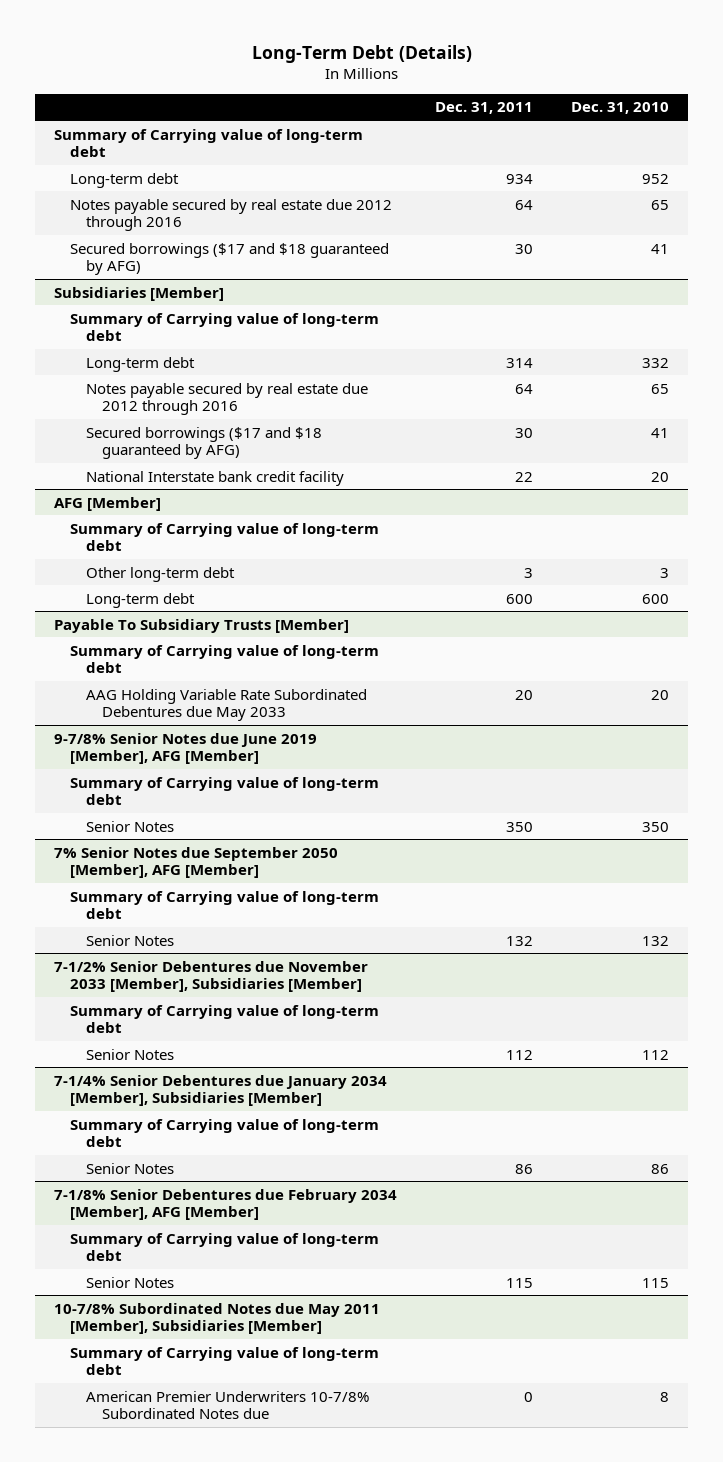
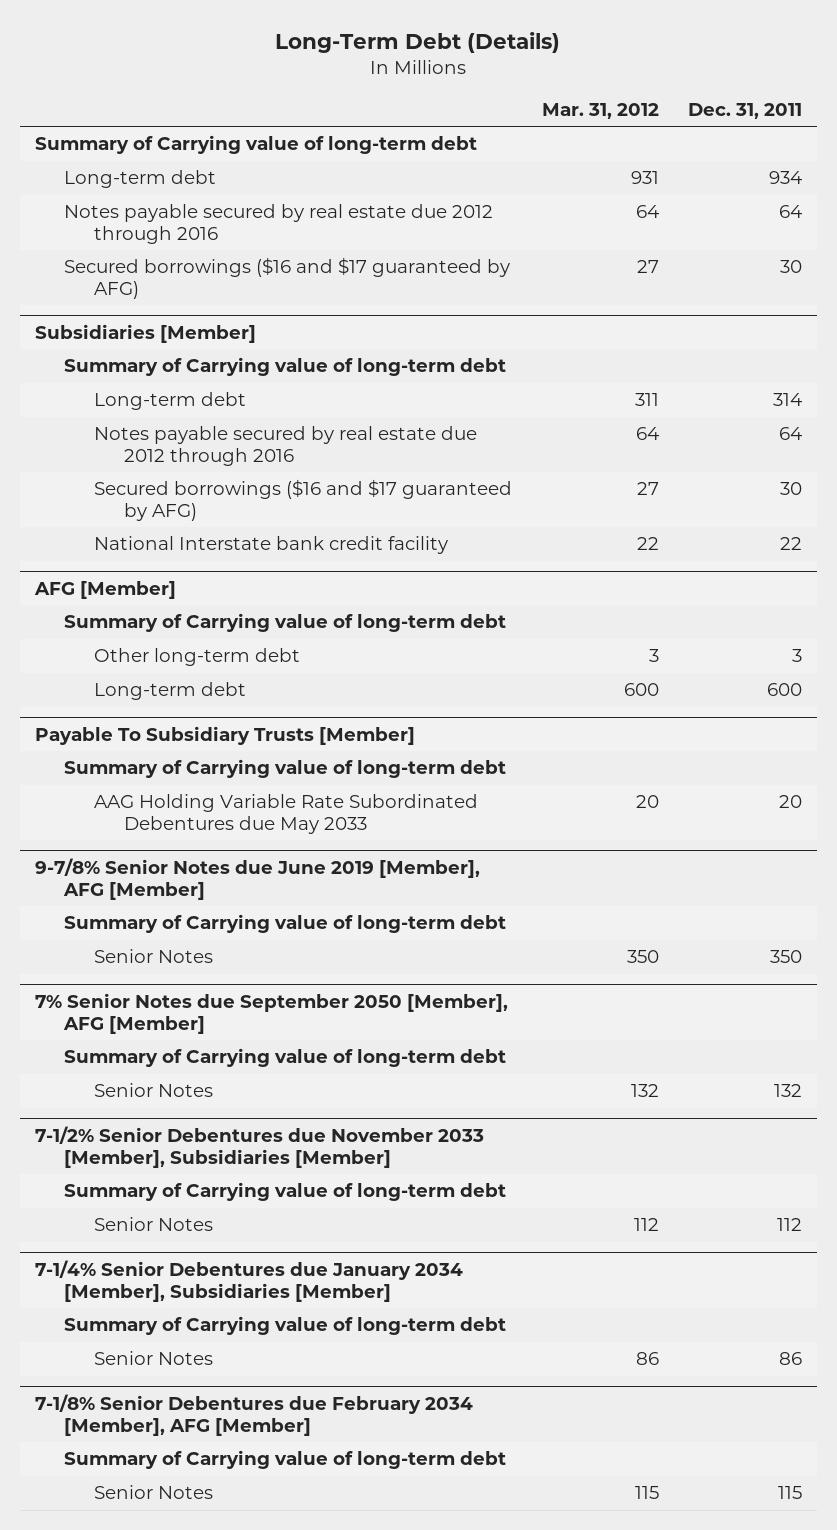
- | Dec. 31, 2011 | Dec. 31, 2010
+ | Mar. 31, 2012 | Dec. 31, 2011
- Secured borrowings ($17 and $18 guaranteed by AFG) | 30 | 41
+ Secured borrowings ($16 and $17 guaranteed by AFG) | 27 | 30
@ Subsidiaries [Member]
- Secured borrowings ($17 and $18 guaranteed by AFG) | 30 | 41
+ Secured borrowings ($16 and $17 guaranteed by AFG) | 27 | 30
- 10-7/8% Subordinated Notes due May 2011 [Member], Subsidiaries [Member]
- Summary of Carrying value of long-term debt
- American Premier Underwriters 10-7/8% Subordinated Notes due | 0 | 8

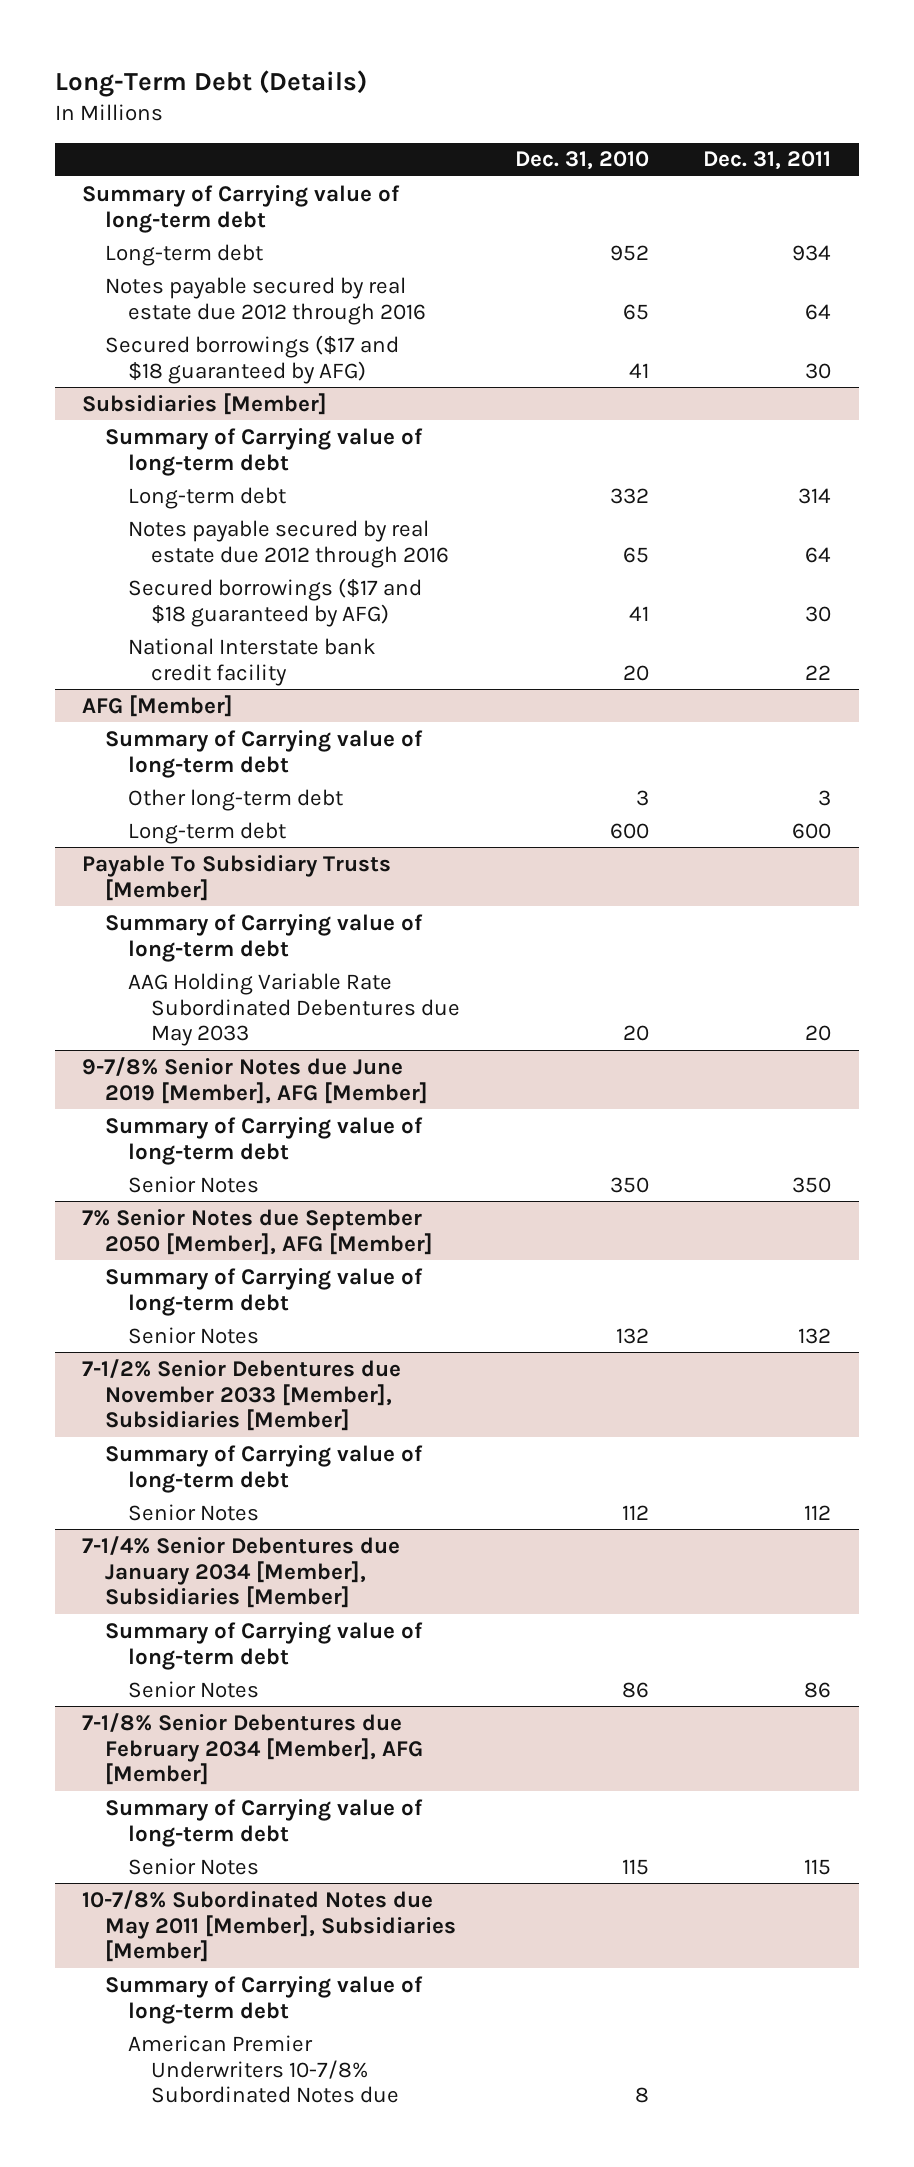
- | Mar. 31, 2012 | Dec. 31, 2011
+ | Dec. 31, 2010 | Dec. 31, 2011
- Secured borrowings ($16 and $17 guaranteed by AFG) | 27 | 30
+ Secured borrowings ($17 and $18 guaranteed by AFG) | 41 | 30
@ Subsidiaries [Member]
- Secured borrowings ($16 and $17 guaranteed by AFG) | 27 | 30
+ Secured borrowings ($17 and $18 guaranteed by AFG) | 41 | 30
+ 10-7/8% Subordinated Notes due May 2011 [Member], Subsidiaries [Member]
+ Summary of Carrying value of long-term debt
+ American Premier Underwriters 10-7/8% Subordinated Notes due | 8 |

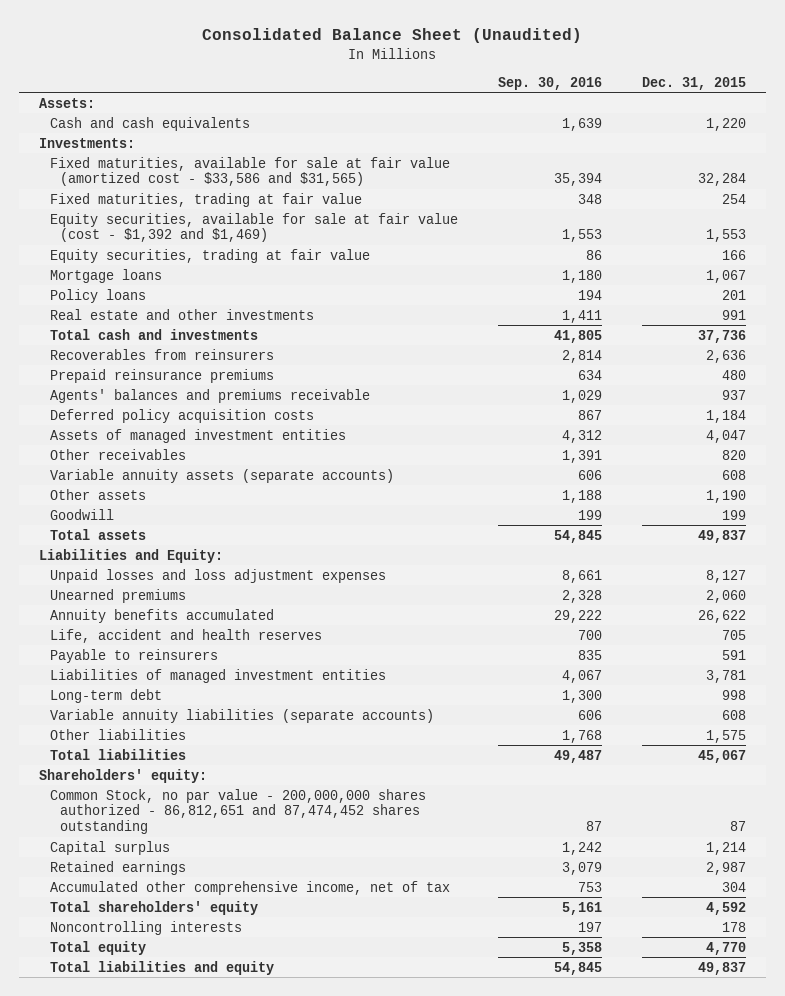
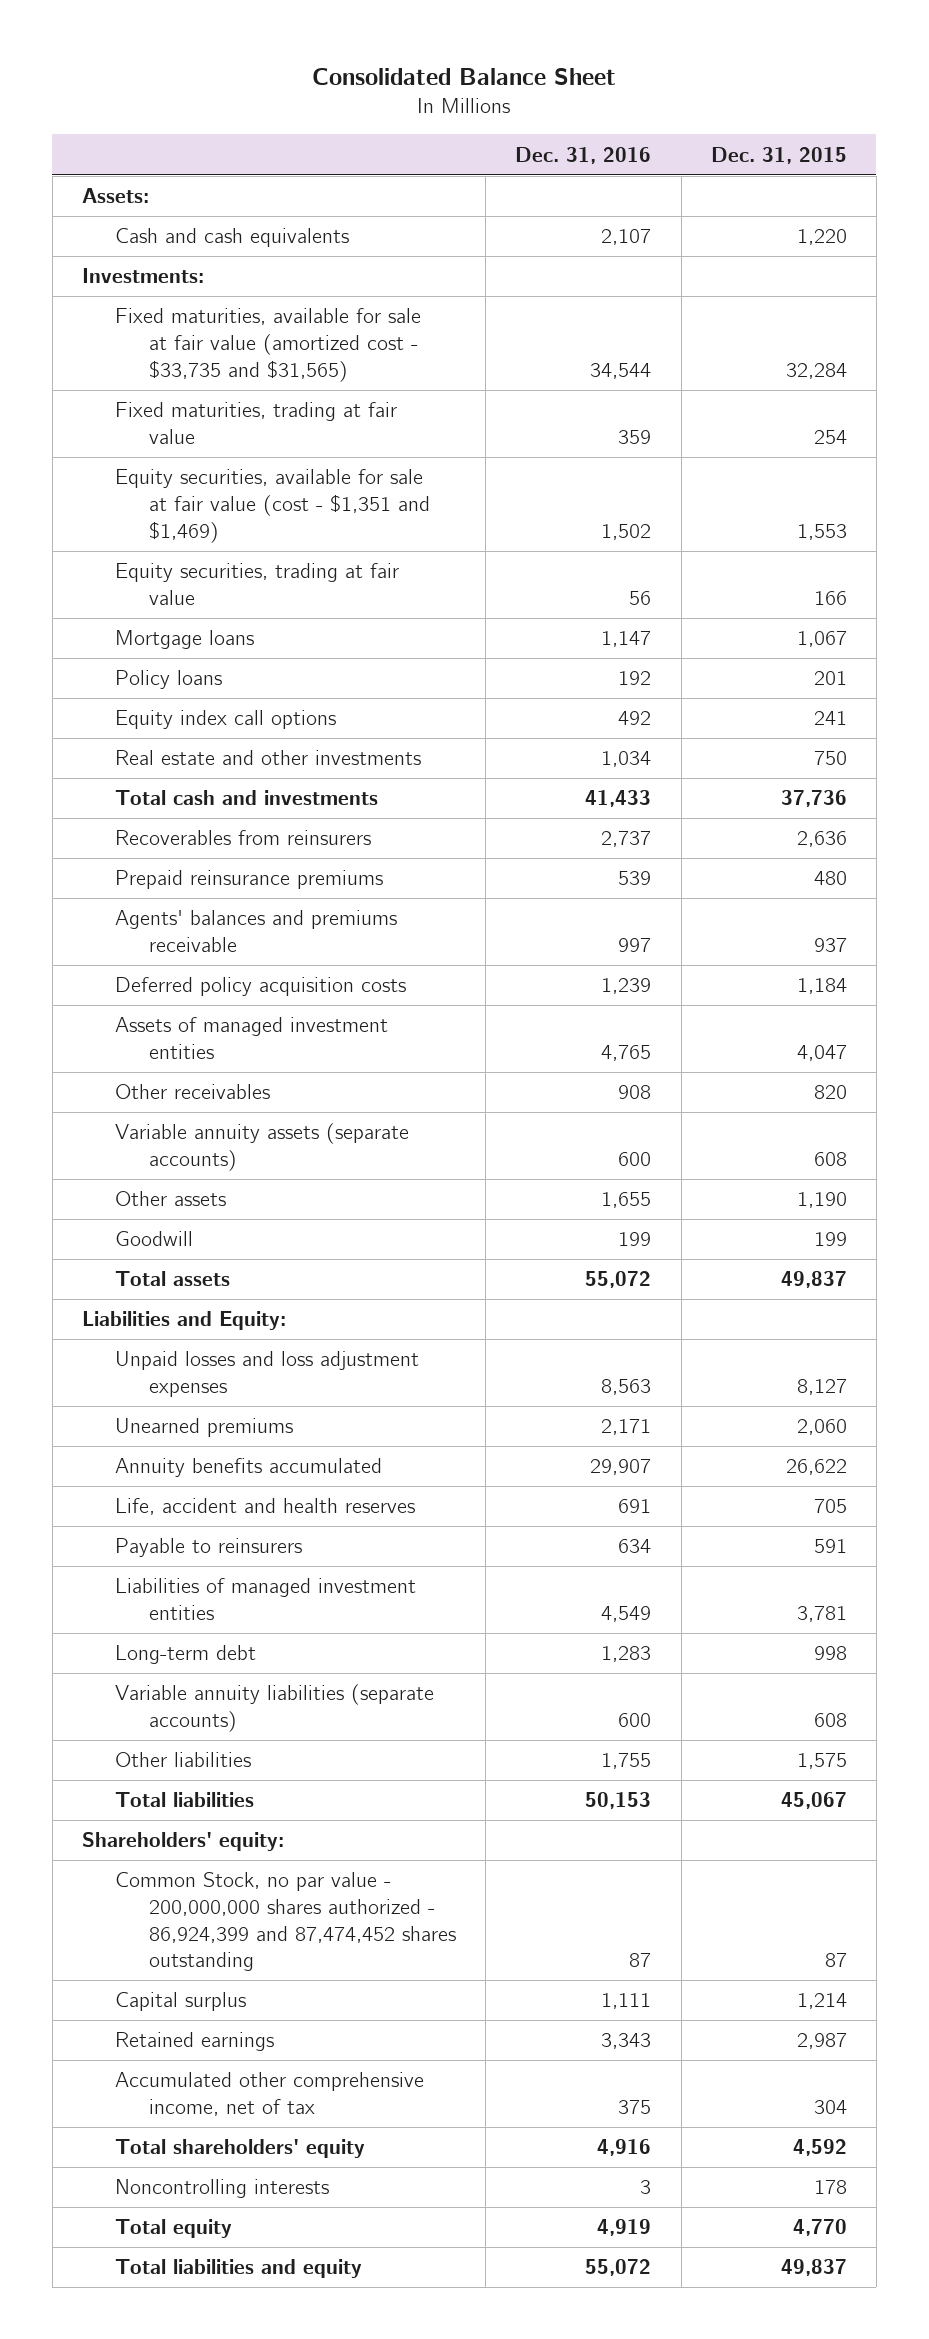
- Consolidated Balance Sheet (Unaudited)
+ Consolidated Balance Sheet
- | Sep. 30, 2016 | Dec. 31, 2015
+ | Dec. 31, 2016 | Dec. 31, 2015
- Fixed maturities, available for sale at fair value (amortized cost - $33,586 and $31,565) | 35,394 | 32,284
+ Fixed maturities, available for sale at fair value (amortized cost - $33,735 and $31,565) | 34,544 | 32,284
- Equity securities, available for sale at fair value (cost - $1,392 and $1,469) | 1,553 | 1,553
+ Equity securities, available for sale at fair value (cost - $1,351 and $1,469) | 1,502 | 1,553
- Real estate and other investments | 1,411 | 991
+ Equity index call options | 492 | 241
+ Real estate and other investments | 1,034 | 750
- Common Stock, no par value - 200,000,000 shares authorized - 86,812,651 and 87,474,452 shares outstanding | 87 | 87
+ Common Stock, no par value - 200,000,000 shares authorized - 86,924,399 and 87,474,452 shares outstanding | 87 | 87

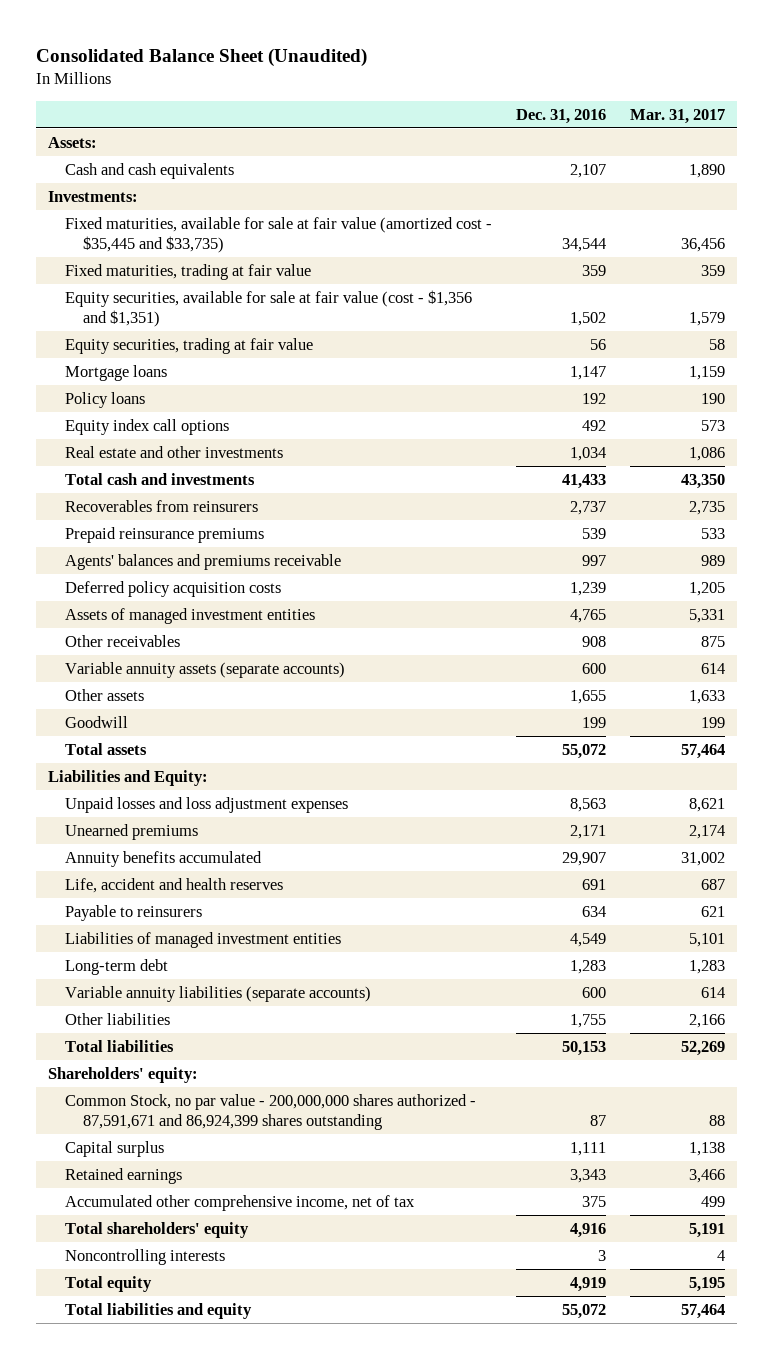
- Consolidated Balance Sheet
+ Consolidated Balance Sheet (Unaudited)
- | Dec. 31, 2016 | Dec. 31, 2015
+ | Dec. 31, 2016 | Mar. 31, 2017
- Fixed maturities, available for sale at fair value (amortized cost - $33,735 and $31,565) | 34,544 | 32,284
+ Fixed maturities, available for sale at fair value (amortized cost - $35,445 and $33,735) | 34,544 | 36,456
- Equity securities, available for sale at fair value (cost - $1,351 and $1,469) | 1,502 | 1,553
+ Equity securities, available for sale at fair value (cost - $1,356 and $1,351) | 1,502 | 1,579
- Common Stock, no par value - 200,000,000 shares authorized - 86,924,399 and 87,474,452 shares outstanding | 87 | 87
+ Common Stock, no par value - 200,000,000 shares authorized - 87,591,671 and 86,924,399 shares outstanding | 87 | 88

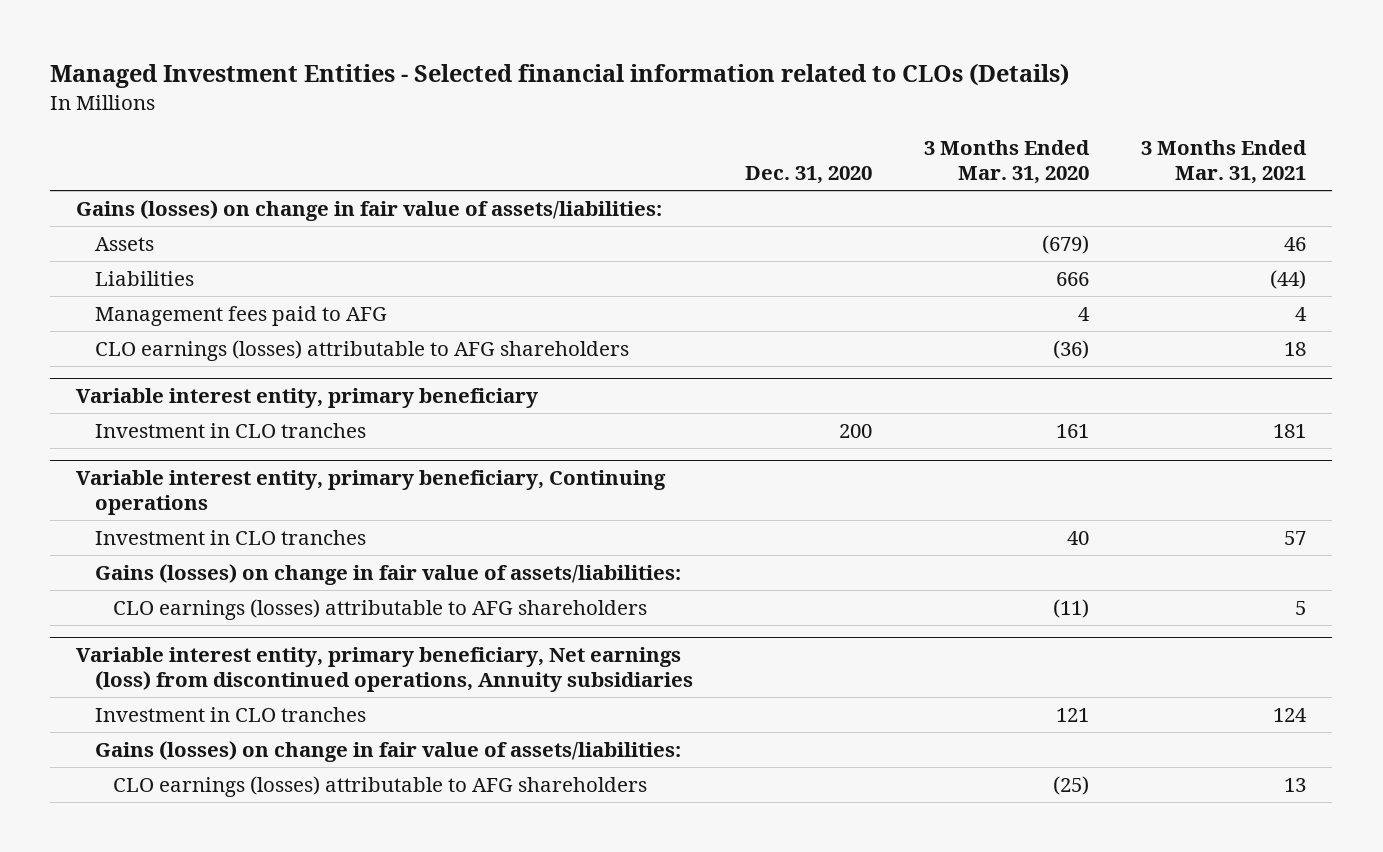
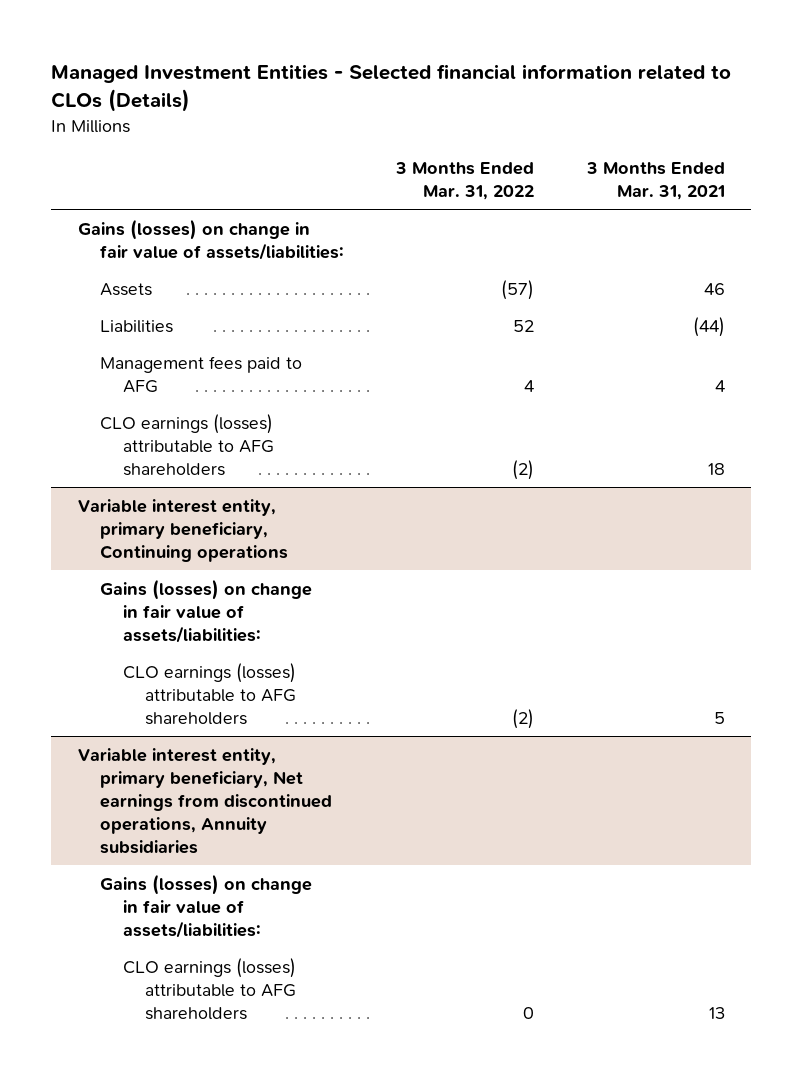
- | Dec. 31, 2020 | 3 Months Ended Mar. 31, 2020 | 3 Months Ended Mar. 31, 2021
+ | 3 Months Ended Mar. 31, 2022 | 3 Months Ended Mar. 31, 2021
- Variable interest entity, primary beneficiary
- Investment in CLO tranches | 200 | 161 | 181
@ Variable interest entity, primary beneficiary, Continuing operations
- Investment in CLO tranches | | 40 | 57
- Variable interest entity, primary beneficiary, Net earnings (loss) from discontinued operations, Annuity subsidiaries
- Investment in CLO tranches | | 121 | 124
+ Variable interest entity, primary beneficiary, Net earnings from discontinued operations, Annuity subsidiaries

